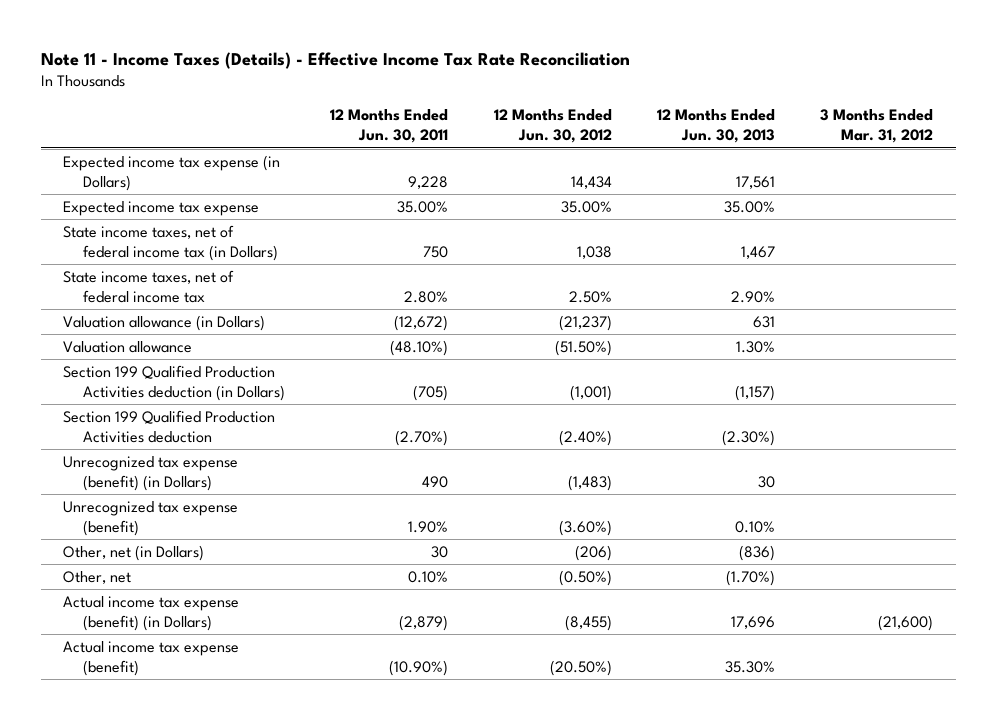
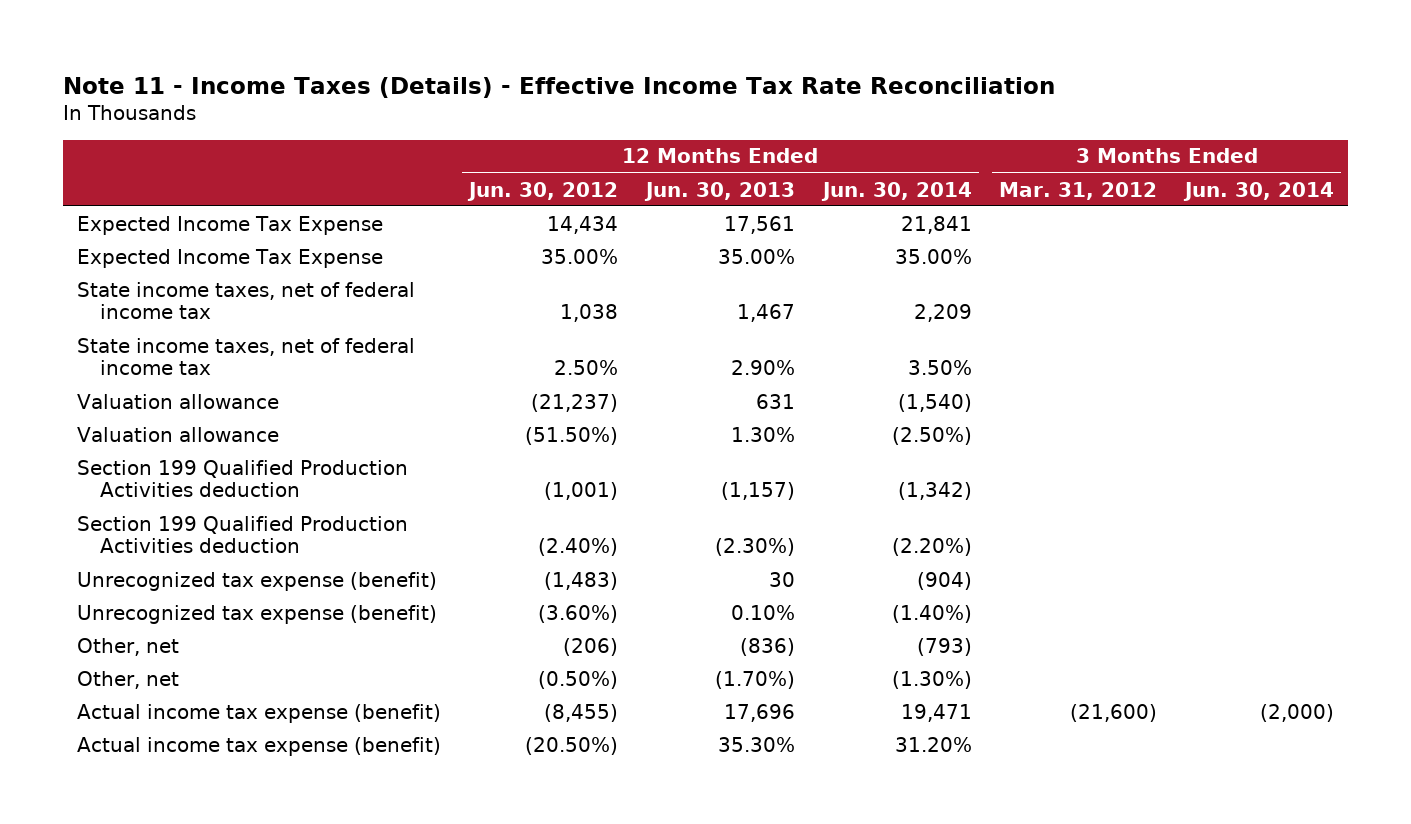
- | 12 Months Ended Jun. 30, 2011 | 12 Months Ended Jun. 30, 2012 | 12 Months Ended Jun. 30, 2013 | 3 Months Ended Mar. 31, 2012
+ | 12 Months Ended Jun. 30, 2012 | 12 Months Ended Jun. 30, 2013 | 12 Months Ended Jun. 30, 2014 | 3 Months Ended Mar. 31, 2012 | 3 Months Ended Jun. 30, 2014
- Expected income tax expense (in Dollars) | 9,228 | 14,434 | 17,561 |
- Expected income tax expense | 35.00% | 35.00% | 35.00% |
- State income taxes, net of federal income tax (in Dollars) | 750 | 1,038 | 1,467 |
+ Expected Income Tax Expense | 14,434 | 17,561 | 21,841 | |
+ Expected Income Tax Expense | 35.00% | 35.00% | 35.00% | |
+ State income taxes, net of federal income tax | 1,038 | 1,467 | 2,209 | |
- Valuation allowance (in Dollars) | (12,672) | (21,237) | 631 |
+ Valuation allowance | (21,237) | 631 | (1,540) | |
- Section 199 Qualified Production Activities deduction (in Dollars) | (705) | (1,001) | (1,157) |
+ Section 199 Qualified Production Activities deduction | (1,001) | (1,157) | (1,342) | |
- Unrecognized tax expense (benefit) (in Dollars) | 490 | (1,483) | 30 |
+ Unrecognized tax expense (benefit) | (1,483) | 30 | (904) | |
- Other, net (in Dollars) | 30 | (206) | (836) |
+ Other, net | (206) | (836) | (793) | |
- Actual income tax expense (benefit) (in Dollars) | (2,879) | (8,455) | 17,696 | (21,600)
+ Actual income tax expense (benefit) | (8,455) | 17,696 | 19,471 | (21,600) | (2,000)

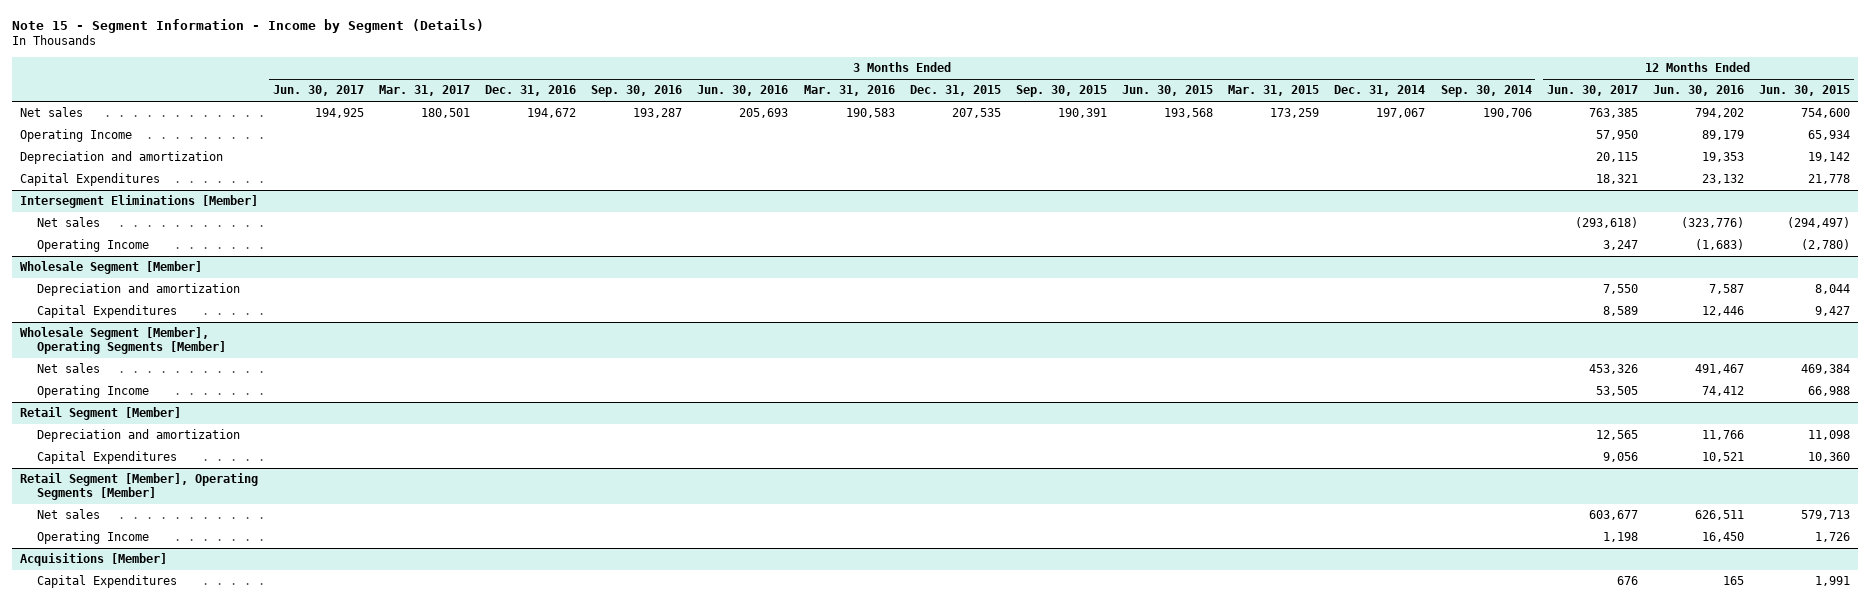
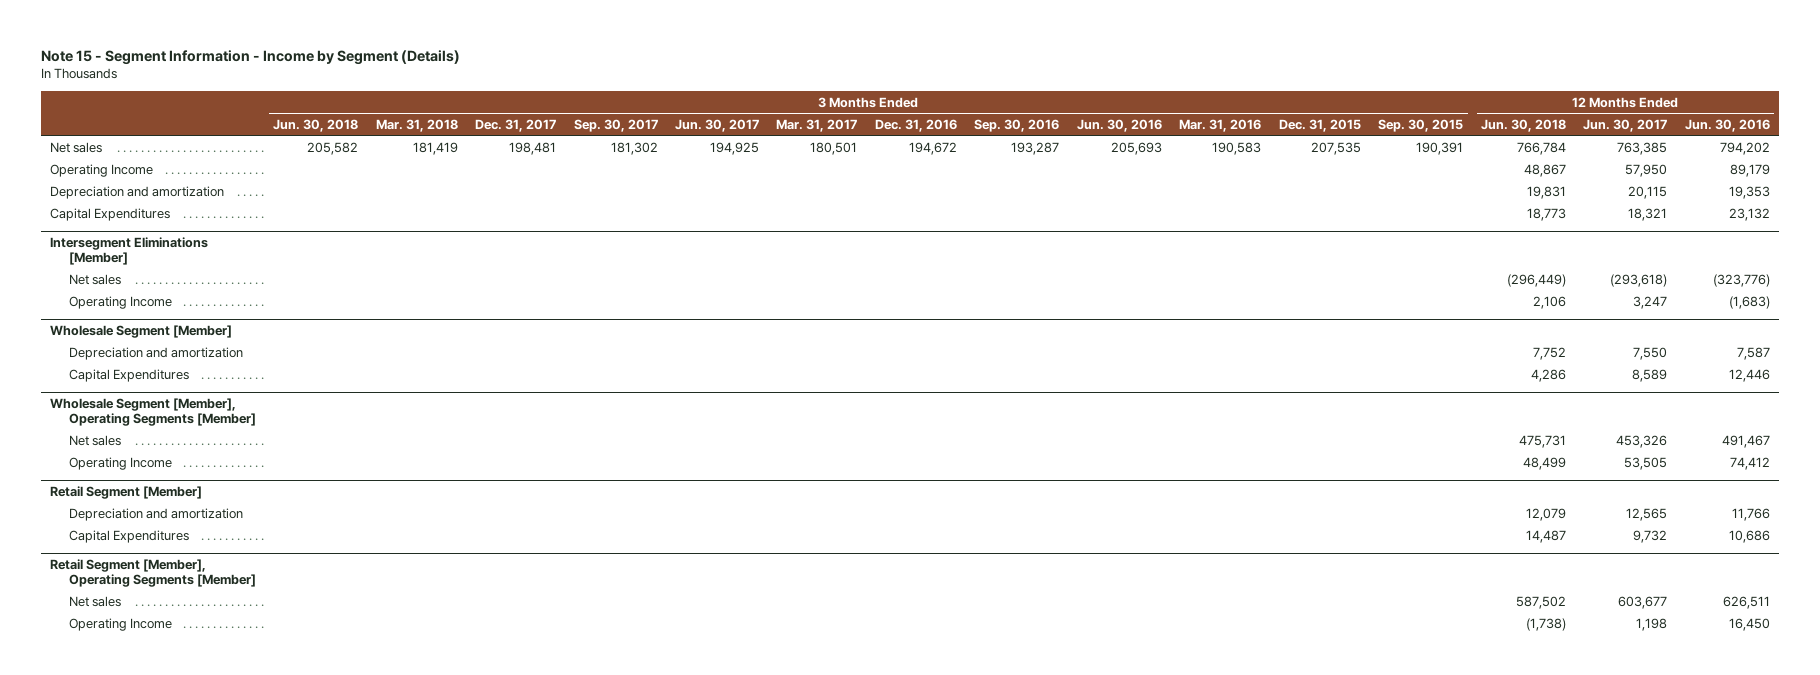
- | 3 Months Ended Jun. 30, 2017 | 3 Months Ended Mar. 31, 2017 | 3 Months Ended Dec. 31, 2016 | 3 Months Ended Sep. 30, 2016 | 3 Months Ended Jun. 30, 2016 | 3 Months Ended Mar. 31, 2016 | 3 Months Ended Dec. 31, 2015 | 3 Months Ended Sep. 30, 2015 | 3 Months Ended Jun. 30, 2015 | 3 Months Ended Mar. 31, 2015 | 3 Months Ended Dec. 31, 2014 | 3 Months Ended Sep. 30, 2014 | 12 Months Ended Jun. 30, 2017 | 12 Months Ended Jun. 30, 2016 | 12 Months Ended Jun. 30, 2015
+ | 3 Months Ended Jun. 30, 2018 | 3 Months Ended Mar. 31, 2018 | 3 Months Ended Dec. 31, 2017 | 3 Months Ended Sep. 30, 2017 | 3 Months Ended Jun. 30, 2017 | 3 Months Ended Mar. 31, 2017 | 3 Months Ended Dec. 31, 2016 | 3 Months Ended Sep. 30, 2016 | 3 Months Ended Jun. 30, 2016 | 3 Months Ended Mar. 31, 2016 | 3 Months Ended Dec. 31, 2015 | 3 Months Ended Sep. 30, 2015 | 12 Months Ended Jun. 30, 2018 | 12 Months Ended Jun. 30, 2017 | 12 Months Ended Jun. 30, 2016
@ Retail Segment [Member]
- Capital Expenditures | | | | | | | | | | | | | 9,056 | 10,521 | 10,360
+ Capital Expenditures | | | | | | | | | | | | | 14,487 | 9,732 | 10,686
- Acquisitions [Member]
- Capital Expenditures | | | | | | | | | | | | | 676 | 165 | 1,991

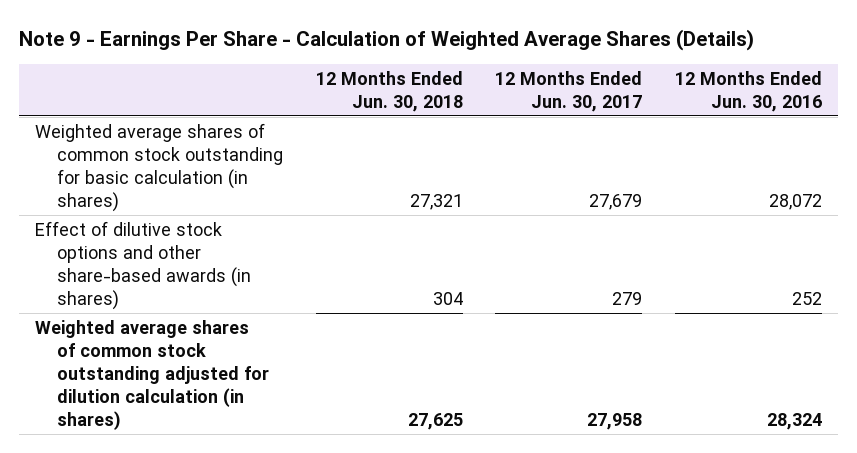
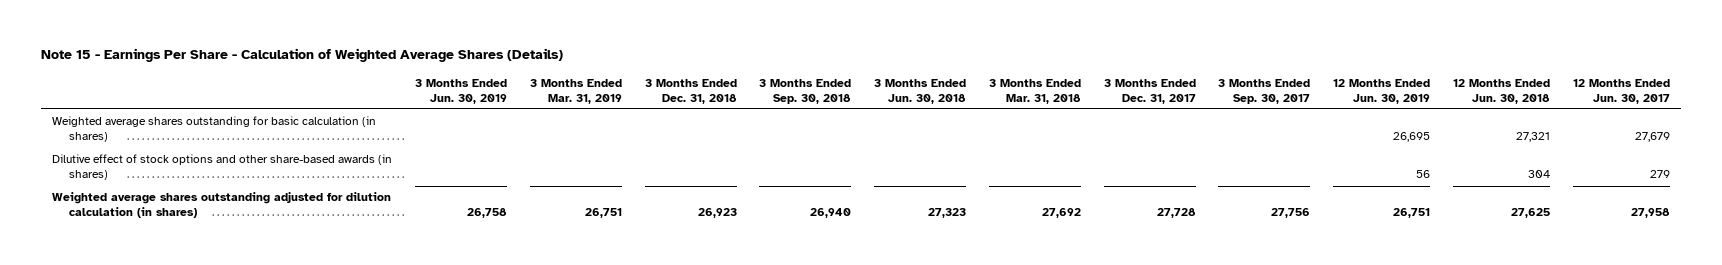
- Note 9 - Earnings Per Share - Calculation of Weighted Average Shares (Details)
+ Note 15 - Earnings Per Share - Calculation of Weighted Average Shares (Details)
- | 12 Months Ended Jun. 30, 2018 | 12 Months Ended Jun. 30, 2017 | 12 Months Ended Jun. 30, 2016
+ | 3 Months Ended Jun. 30, 2019 | 3 Months Ended Mar. 31, 2019 | 3 Months Ended Dec. 31, 2018 | 3 Months Ended Sep. 30, 2018 | 3 Months Ended Jun. 30, 2018 | 3 Months Ended Mar. 31, 2018 | 3 Months Ended Dec. 31, 2017 | 3 Months Ended Sep. 30, 2017 | 12 Months Ended Jun. 30, 2019 | 12 Months Ended Jun. 30, 2018 | 12 Months Ended Jun. 30, 2017
- Weighted average shares of common stock outstanding for basic calculation (in shares) | 27,321 | 27,679 | 28,072
- Effect of dilutive stock options and other share-based awards (in shares) | 304 | 279 | 252
- Weighted average shares of common stock outstanding adjusted for dilution calculation (in shares) | 27,625 | 27,958 | 28,324
+ Weighted average shares outstanding for basic calculation (in shares) | | | | | | | | | 26,695 | 27,321 | 27,679
+ Dilutive effect of stock options and other share-based awards (in shares) | | | | | | | | | 56 | 304 | 279
+ Weighted average shares outstanding adjusted for dilution calculation (in shares) | 26,758 | 26,751 | 26,923 | 26,940 | 27,323 | 27,692 | 27,728 | 27,756 | 26,751 | 27,625 | 27,958

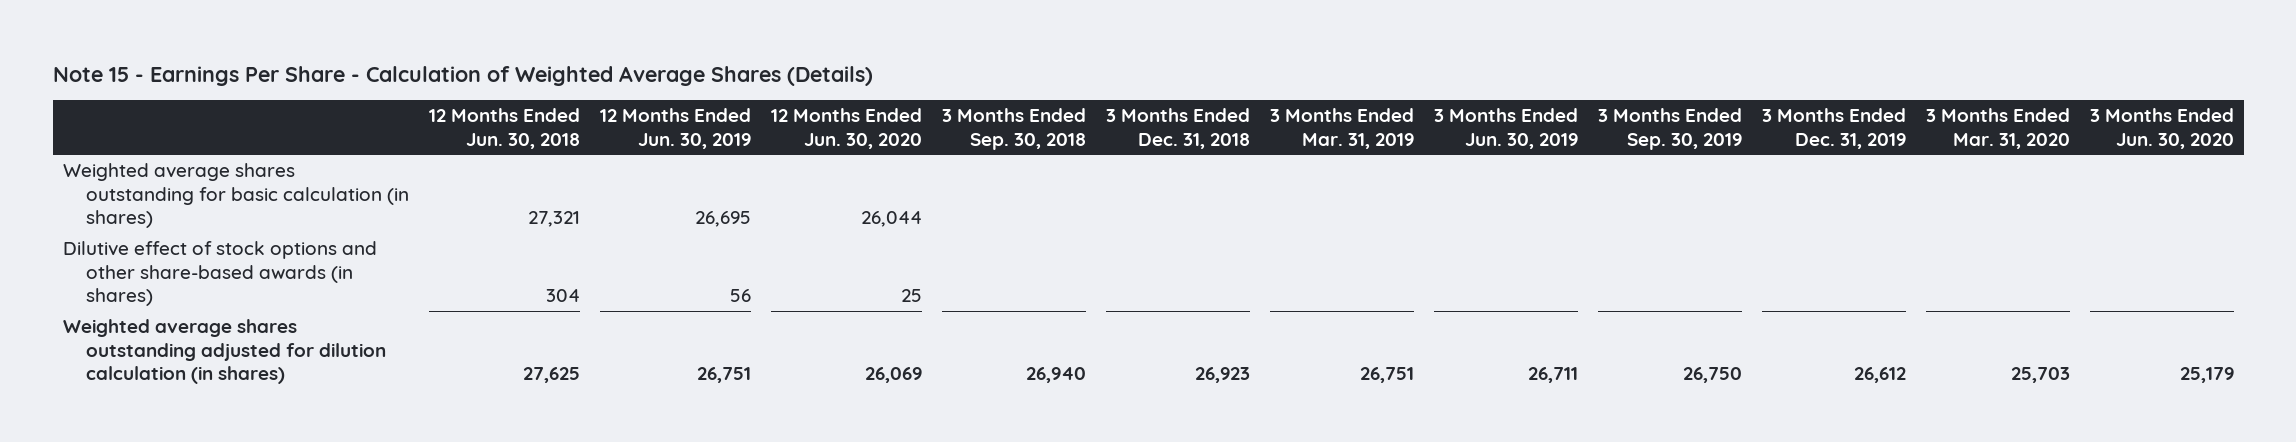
- | 3 Months Ended Jun. 30, 2019 | 3 Months Ended Mar. 31, 2019 | 3 Months Ended Dec. 31, 2018 | 3 Months Ended Sep. 30, 2018 | 3 Months Ended Jun. 30, 2018 | 3 Months Ended Mar. 31, 2018 | 3 Months Ended Dec. 31, 2017 | 3 Months Ended Sep. 30, 2017 | 12 Months Ended Jun. 30, 2019 | 12 Months Ended Jun. 30, 2018 | 12 Months Ended Jun. 30, 2017
+ | 12 Months Ended Jun. 30, 2018 | 12 Months Ended Jun. 30, 2019 | 12 Months Ended Jun. 30, 2020 | 3 Months Ended Sep. 30, 2018 | 3 Months Ended Dec. 31, 2018 | 3 Months Ended Mar. 31, 2019 | 3 Months Ended Jun. 30, 2019 | 3 Months Ended Sep. 30, 2019 | 3 Months Ended Dec. 31, 2019 | 3 Months Ended Mar. 31, 2020 | 3 Months Ended Jun. 30, 2020
- Weighted average shares outstanding adjusted for dilution calculation (in shares) | 26,758 | 26,751 | 26,923 | 26,940 | 27,323 | 27,692 | 27,728 | 27,756 | 26,751 | 27,625 | 27,958
+ Weighted average shares outstanding adjusted for dilution calculation (in shares) | 27,625 | 26,751 | 26,069 | 26,940 | 26,923 | 26,751 | 26,711 | 26,750 | 26,612 | 25,703 | 25,179

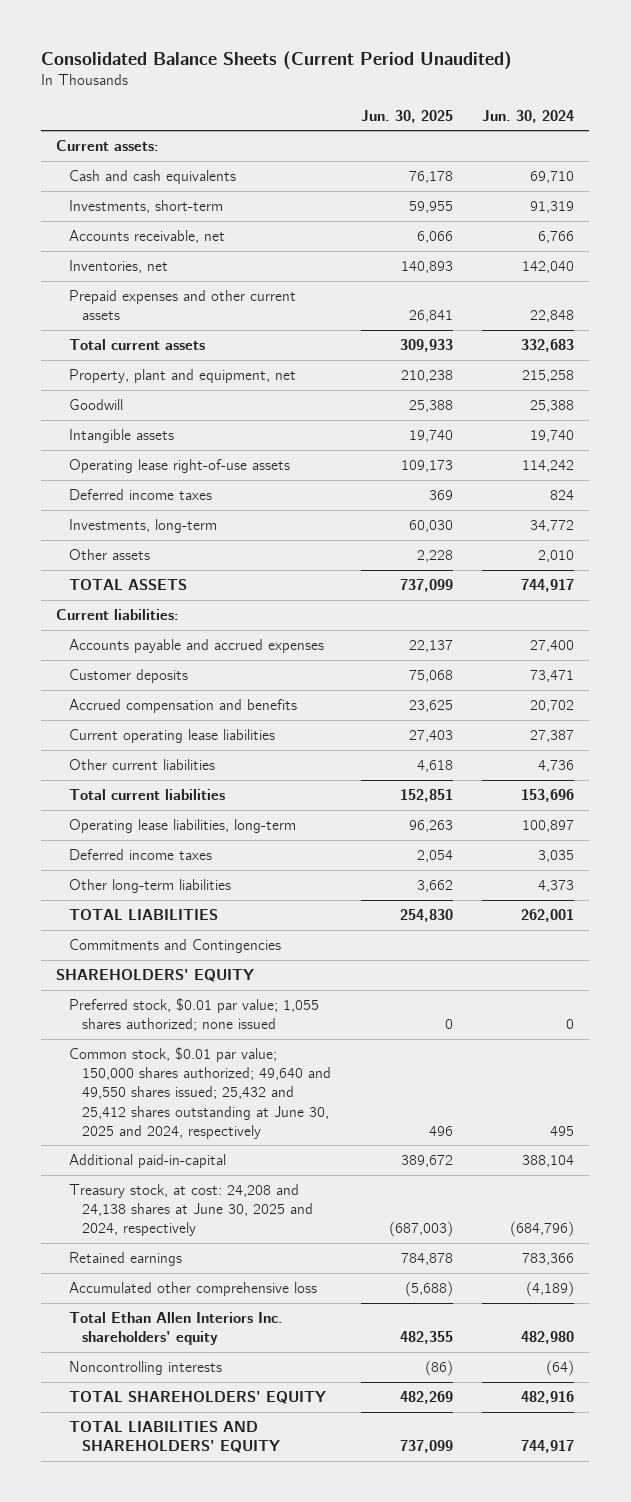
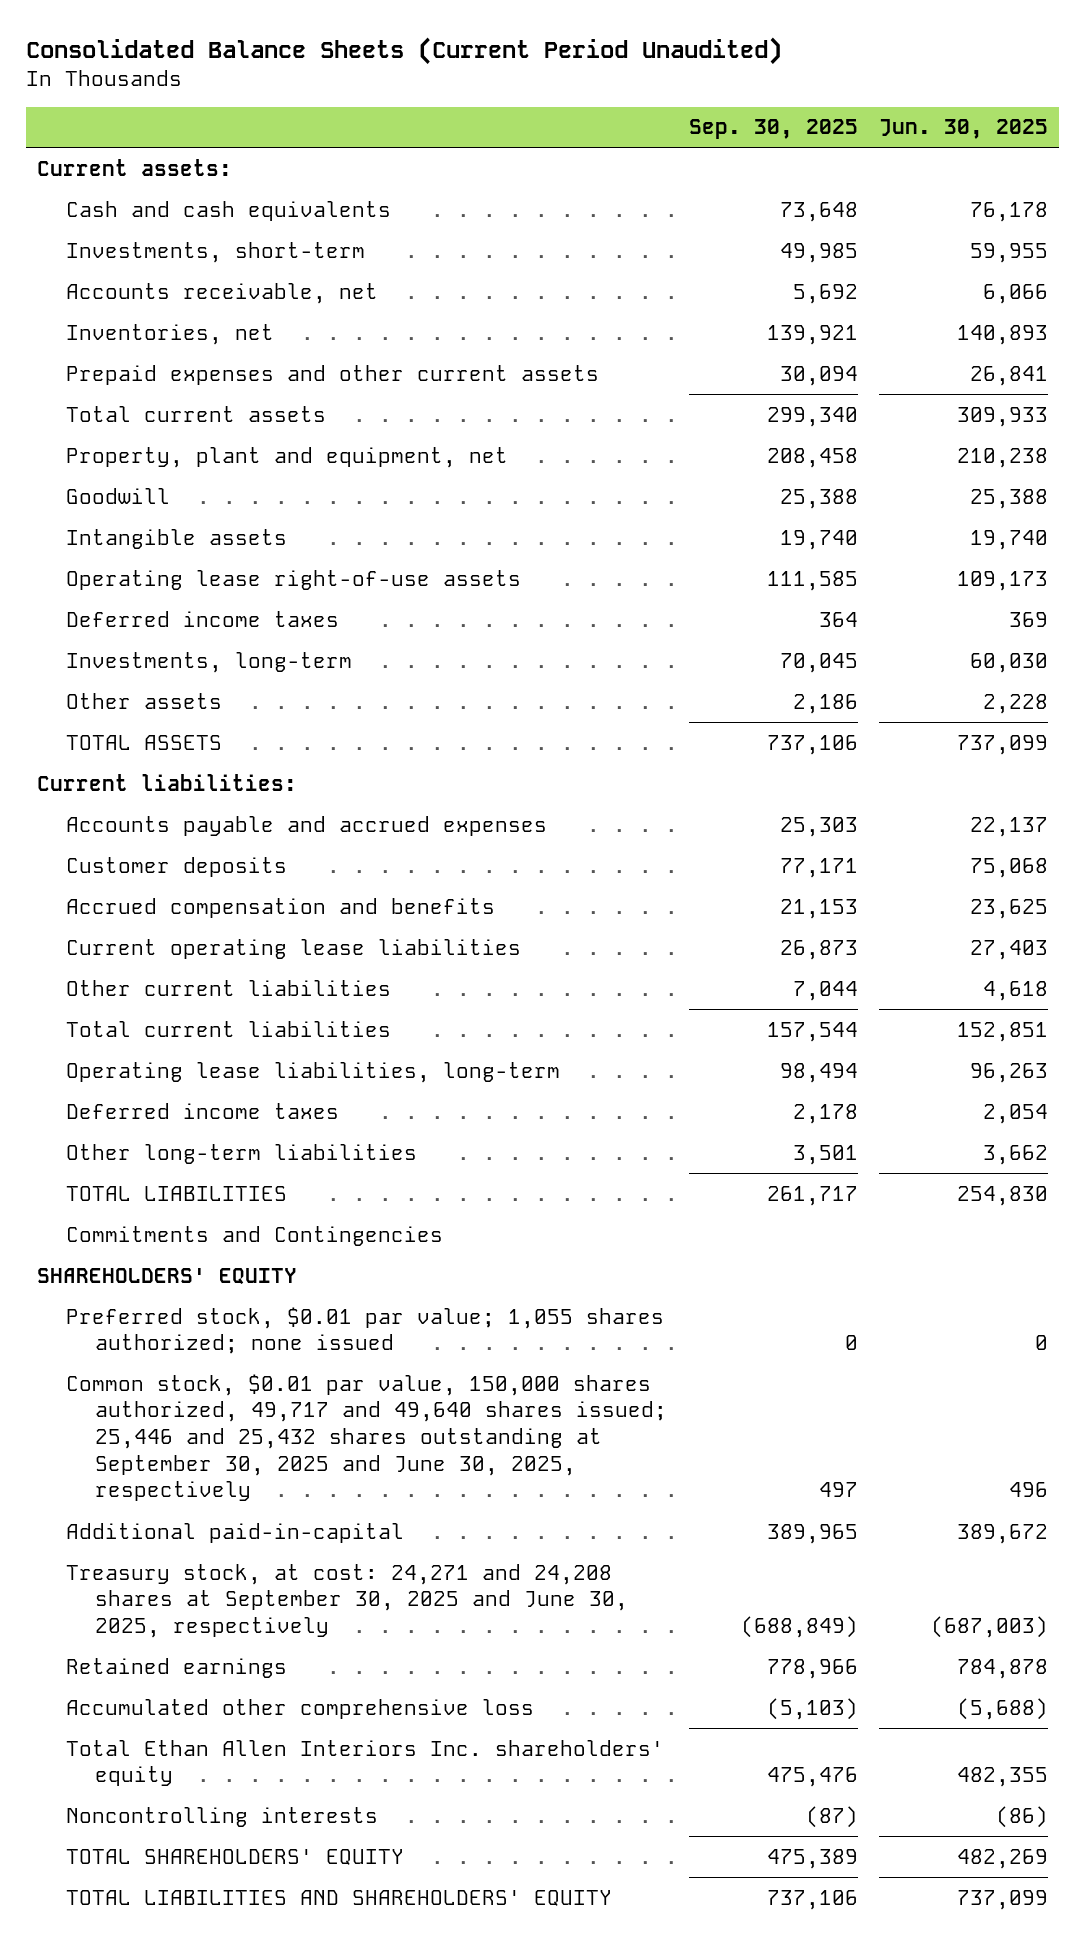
- | Jun. 30, 2025 | Jun. 30, 2024
+ | Sep. 30, 2025 | Jun. 30, 2025
- Common stock, $0.01 par value; 150,000 shares authorized; 49,640 and 49,550 shares issued; 25,432 and 25,412 shares outstanding at June 30, 2025 and 2024, respectively | 496 | 495
+ Common stock, $0.01 par value, 150,000 shares authorized, 49,717 and 49,640 shares issued; 25,446 and 25,432 shares outstanding at September 30, 2025 and June 30, 2025, respectively | 497 | 496
- Treasury stock, at cost: 24,208 and 24,138 shares at June 30, 2025 and 2024, respectively | (687,003) | (684,796)
+ Treasury stock, at cost: 24,271 and 24,208 shares at September 30, 2025 and June 30, 2025, respectively | (688,849) | (687,003)

